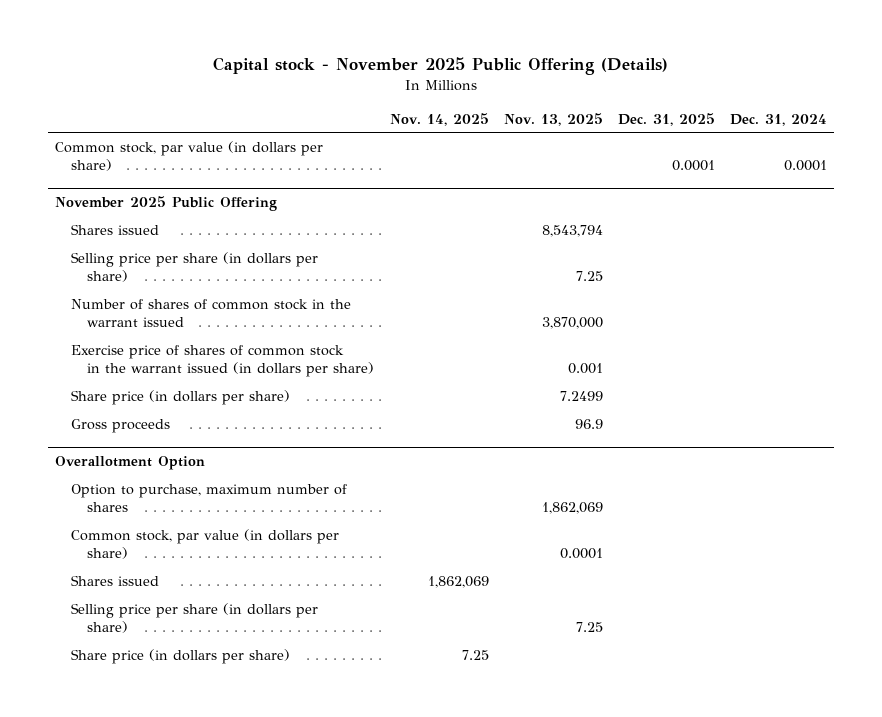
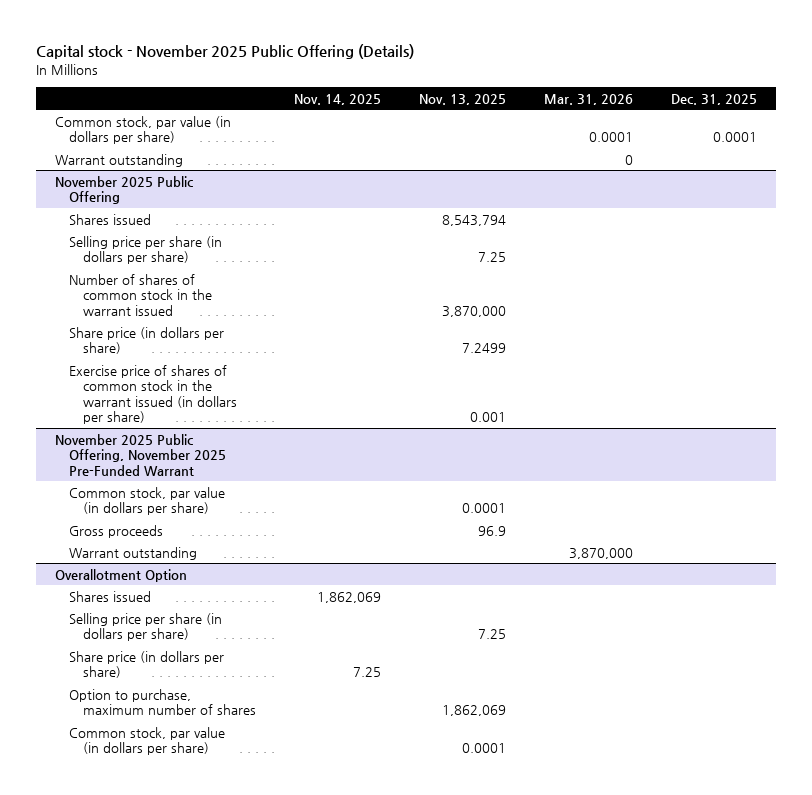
- | Nov. 14, 2025 | Nov. 13, 2025 | Dec. 31, 2025 | Dec. 31, 2024
+ | Nov. 14, 2025 | Nov. 13, 2025 | Mar. 31, 2026 | Dec. 31, 2025
+ Warrant outstanding | | | 0 |
@ November 2025 Public Offering
moved down: Exercise price of shares of common stock in the warrant issued (in dollars per share) | | 0.001 | |
+ November 2025 Public Offering, November 2025 Pre-Funded Warrant
+ Common stock, par value (in dollars per share) | | 0.0001 | |
+ Warrant outstanding | | | 3,870,000 |
@ Overallotment Option
moved down: Option to purchase, maximum number of shares | | 1,862,069 | |
moved down: Common stock, par value (in dollars per share) | | 0.0001 | |

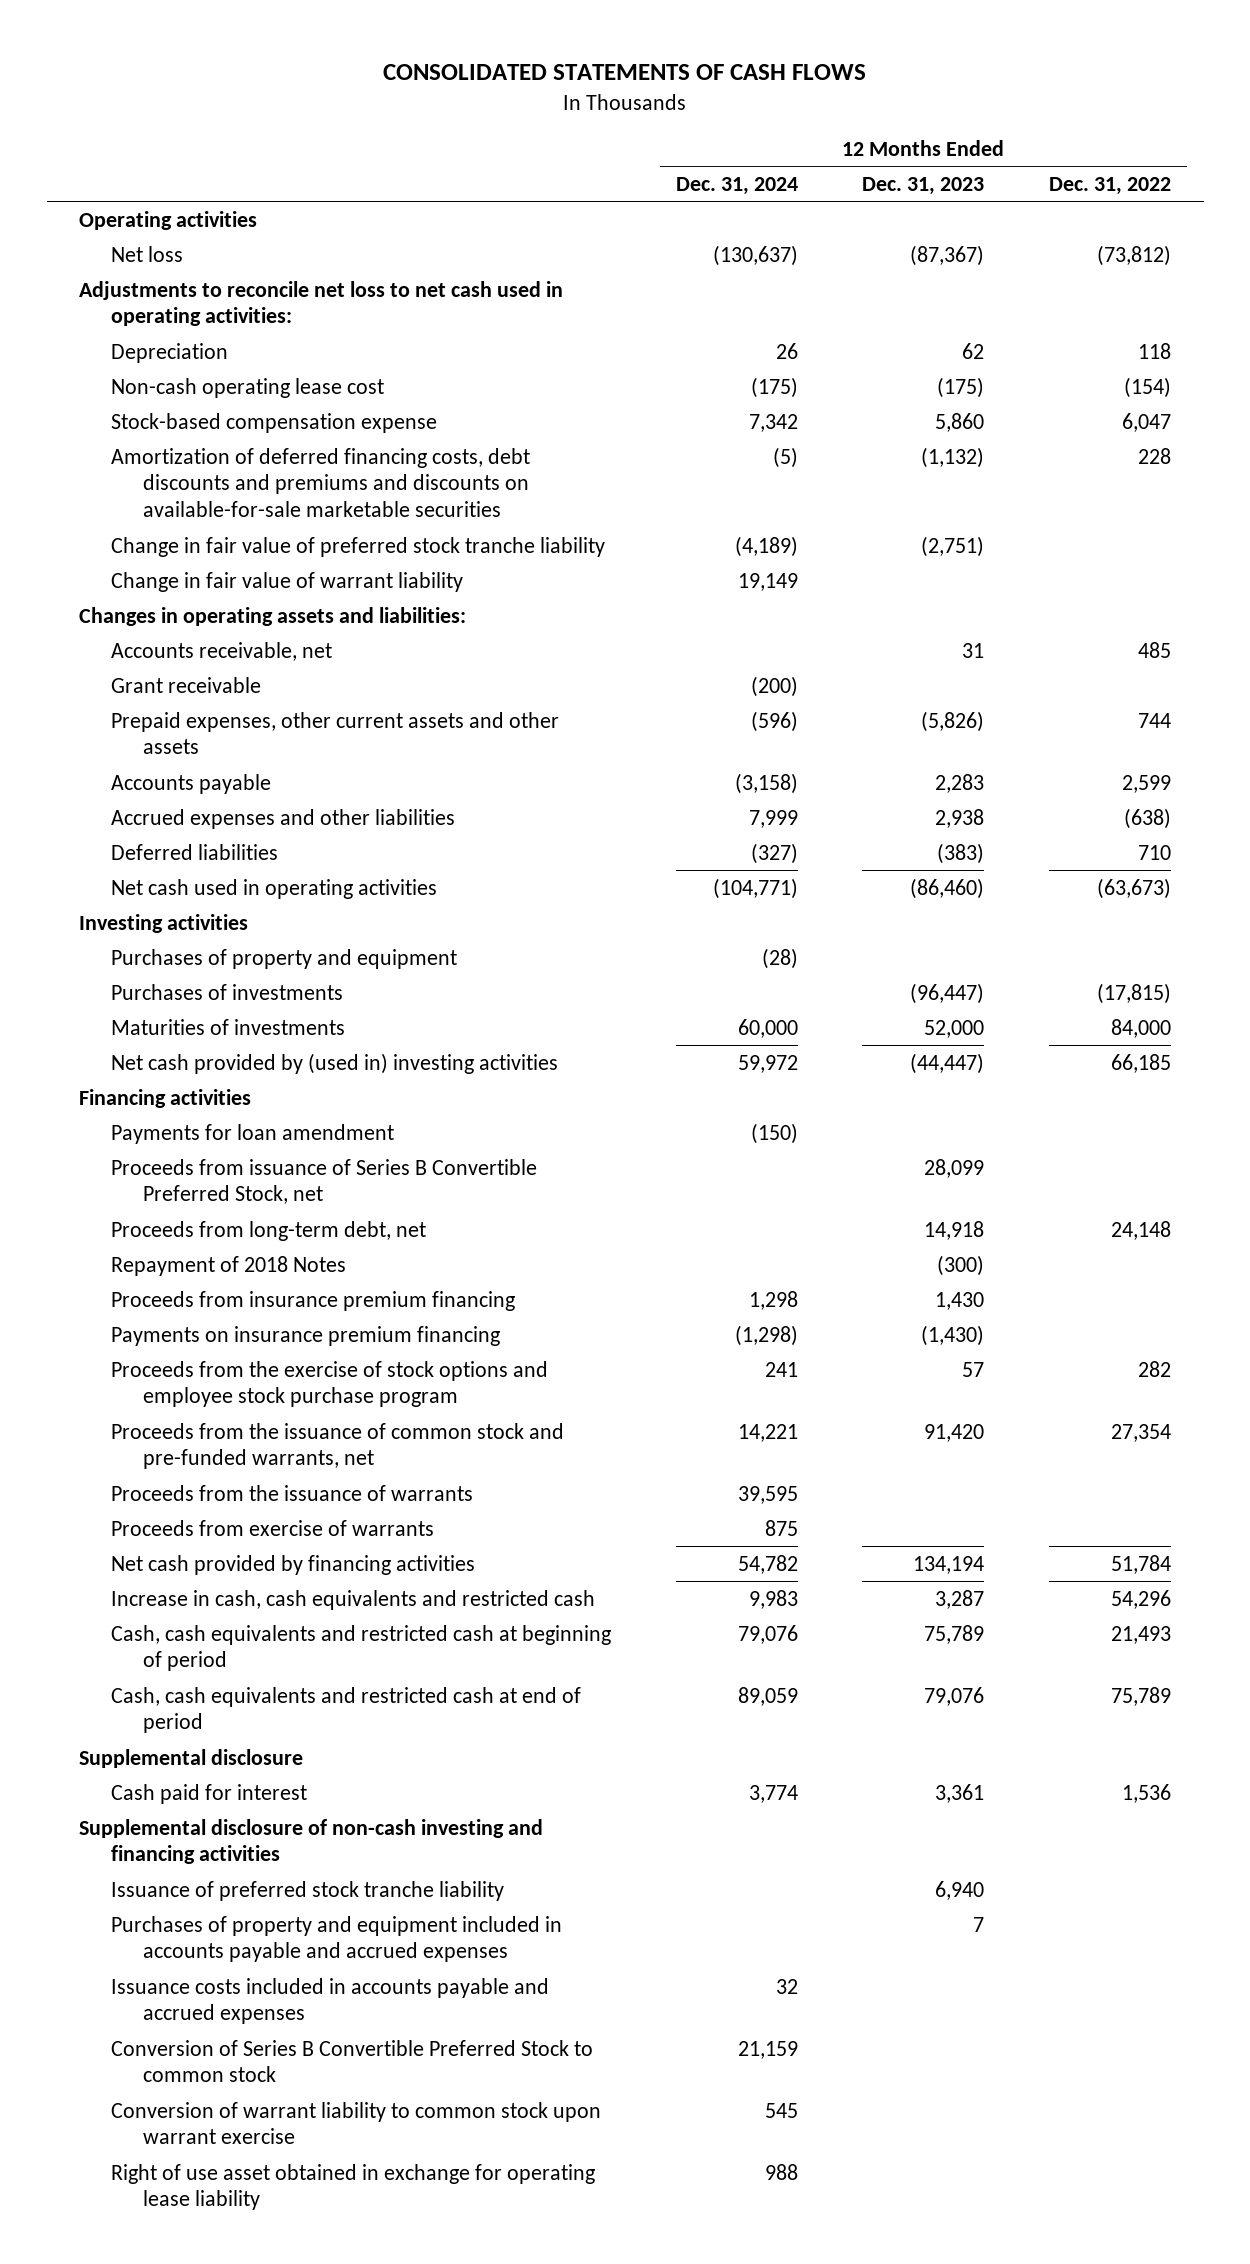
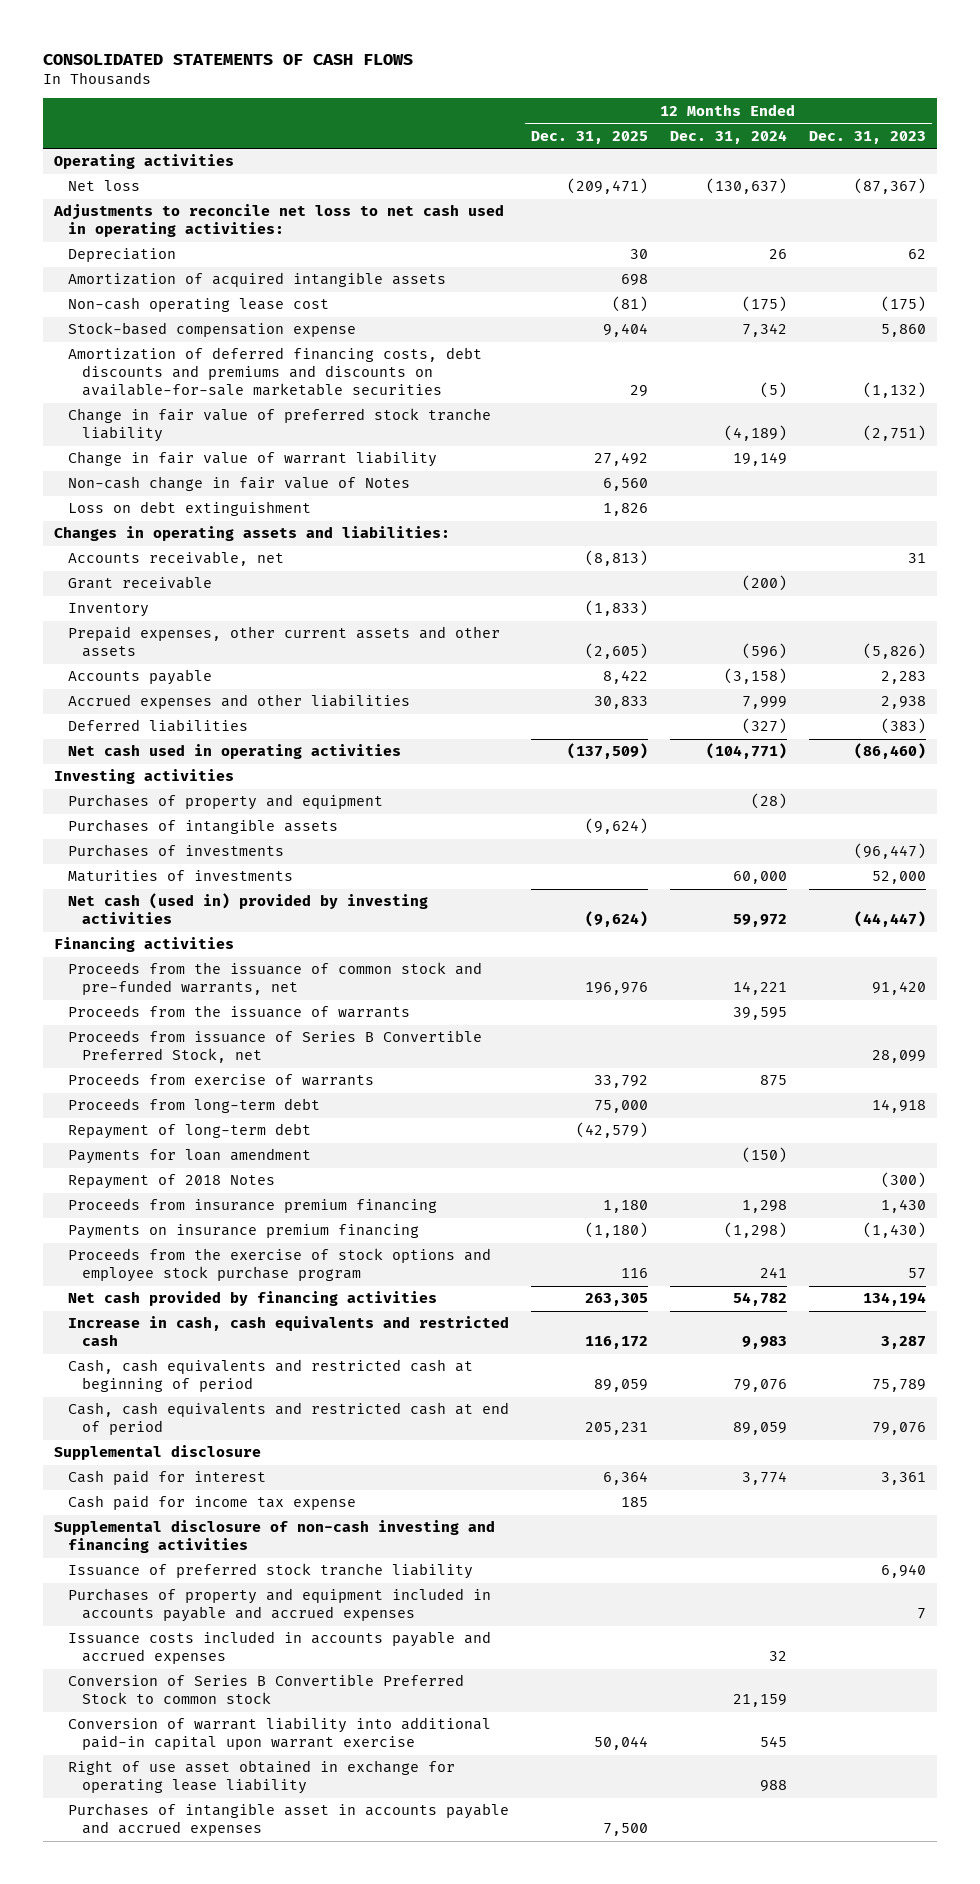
- | 12 Months Ended Dec. 31, 2024 | 12 Months Ended Dec. 31, 2023 | 12 Months Ended Dec. 31, 2022
+ | 12 Months Ended Dec. 31, 2025 | 12 Months Ended Dec. 31, 2024 | 12 Months Ended Dec. 31, 2023
+ Amortization of acquired intangible assets | 698 | |
+ Non-cash change in fair value of Notes | 6,560 | |
+ Loss on debt extinguishment | 1,826 | |
+ Inventory | (1,833) | |
+ Purchases of intangible assets | (9,624) | |
- Net cash provided by (used in) investing activities | 59,972 | (44,447) | 66,185
+ Net cash (used in) provided by investing activities | (9,624) | 59,972 | (44,447)
moved up: Proceeds from the issuance of common stock and pre-funded warrants, net | 196,976 | 14,221 | 91,420
moved up: Proceeds from the issuance of warrants | | 39,595 |
- Proceeds from long-term debt, net | | 14,918 | 24,148
moved up: Proceeds from exercise of warrants | 33,792 | 875 |
+ Proceeds from long-term debt | 75,000 | | 14,918
+ Repayment of long-term debt | (42,579) | |
moved down: Payments for loan amendment | | (150) |
+ Cash paid for income tax expense | 185 | |
- Conversion of warrant liability to common stock upon warrant exercise | 545 | |
+ Conversion of warrant liability into additional paid-in capital upon warrant exercise | 50,044 | 545 |
+ Purchases of intangible asset in accounts payable and accrued expenses | 7,500 | |

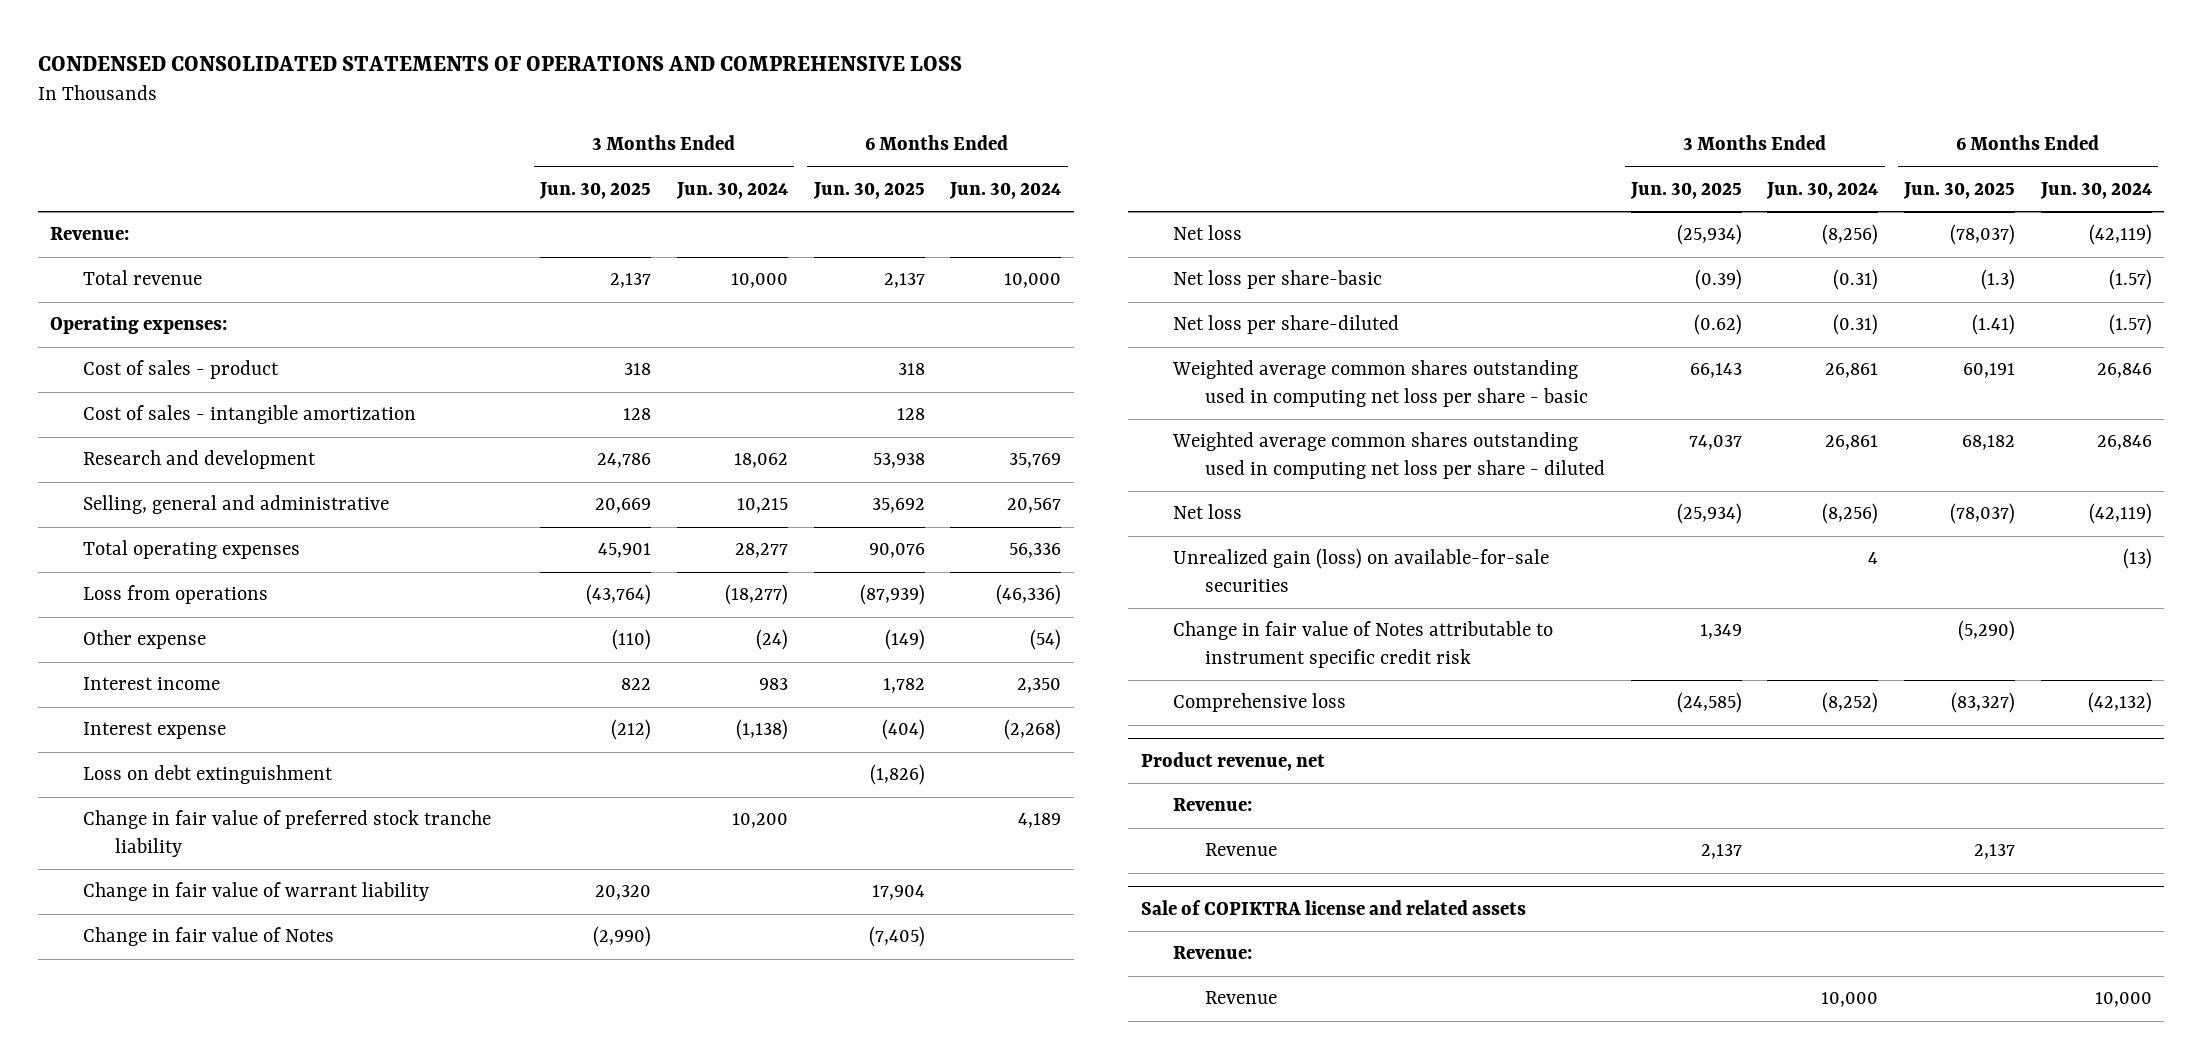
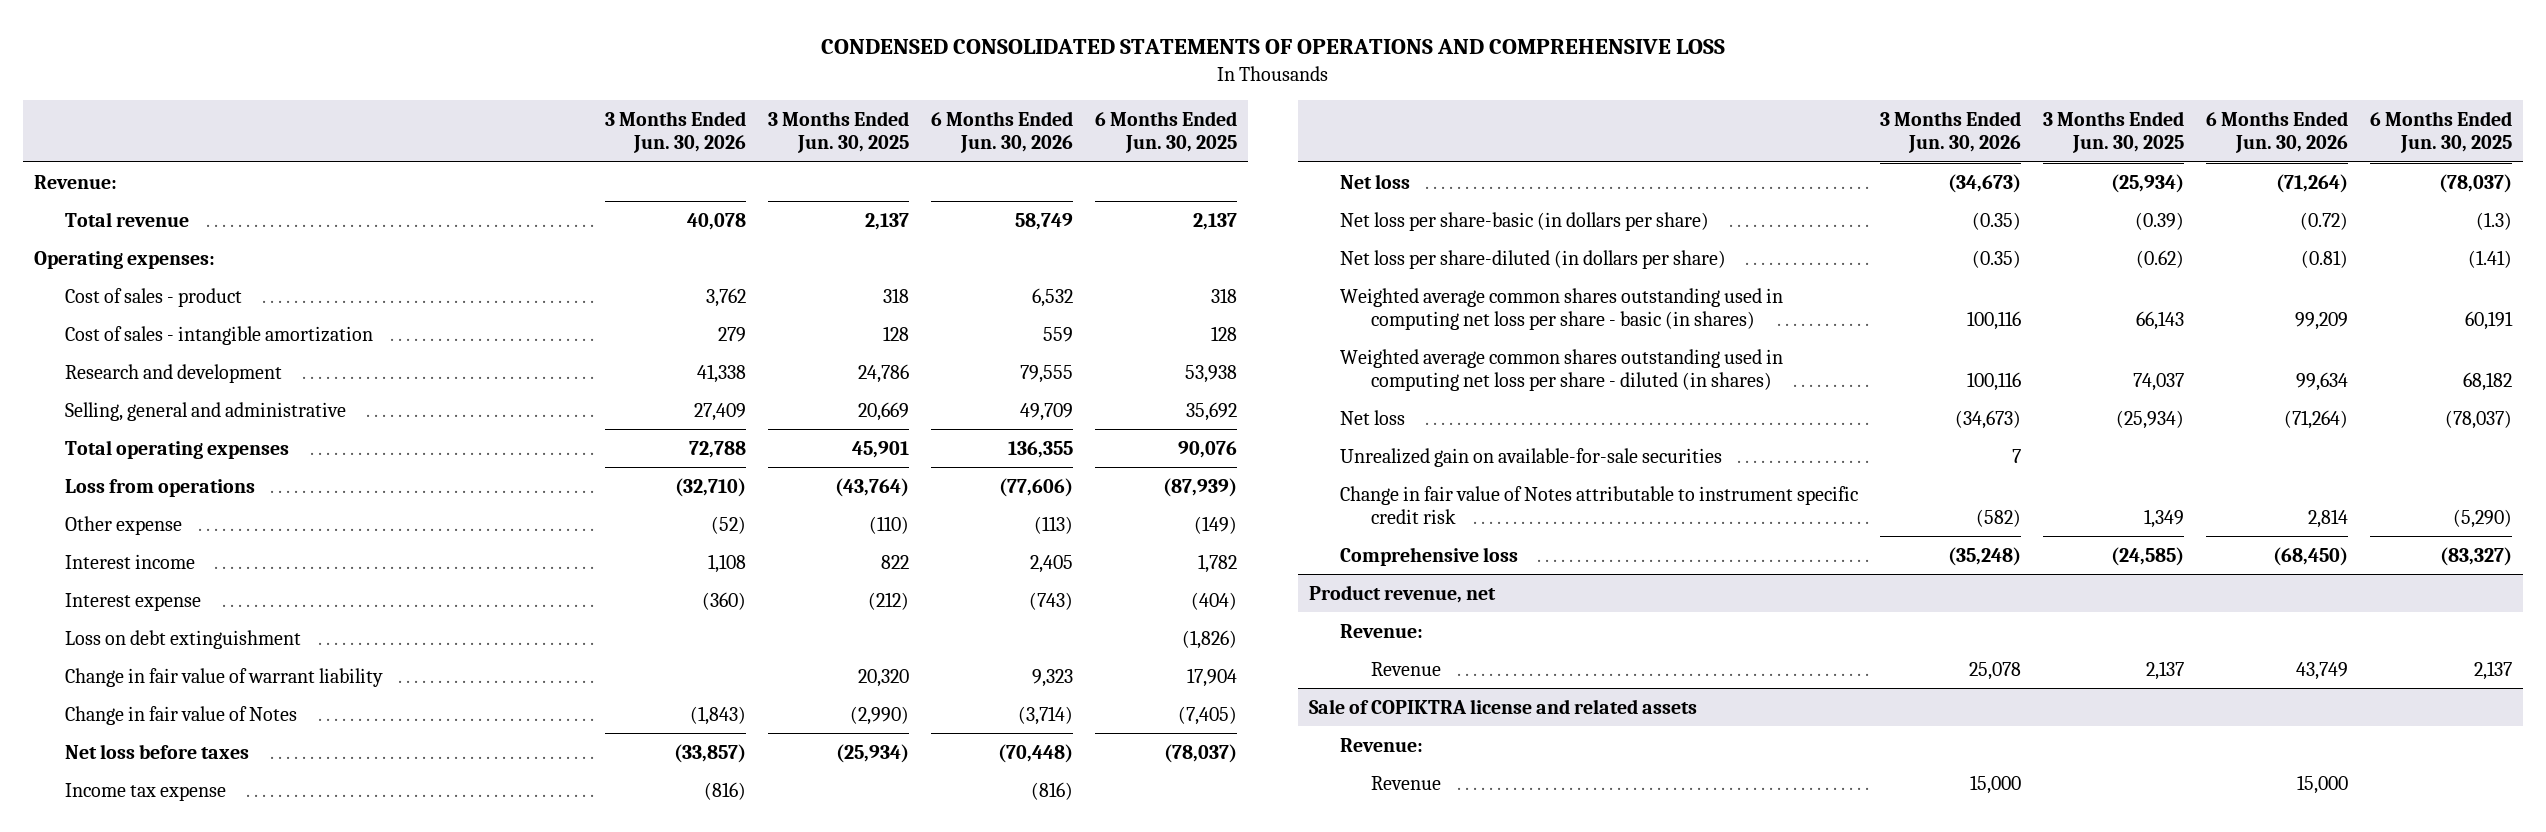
- | 3 Months Ended Jun. 30, 2025 | 3 Months Ended Jun. 30, 2024 | 6 Months Ended Jun. 30, 2025 | 6 Months Ended Jun. 30, 2024
+ | 3 Months Ended Jun. 30, 2026 | 3 Months Ended Jun. 30, 2025 | 6 Months Ended Jun. 30, 2026 | 6 Months Ended Jun. 30, 2025
- Change in fair value of preferred stock tranche liability | | 10,200 | | 4,189
+ Net loss before taxes | (33,857) | (25,934) | (70,448) | (78,037)
+ Income tax expense | (816) | | (816) |
- Net loss per share-basic | (0.39) | (0.31) | (1.3) | (1.57)
- Net loss per share-diluted | (0.62) | (0.31) | (1.41) | (1.57)
- Weighted average common shares outstanding used in computing net loss per share - basic | 66,143 | 26,861 | 60,191 | 26,846
- Weighted average common shares outstanding used in computing net loss per share - diluted | 74,037 | 26,861 | 68,182 | 26,846
+ Net loss per share-basic (in dollars per share) | (0.35) | (0.39) | (0.72) | (1.3)
+ Net loss per share-diluted (in dollars per share) | (0.35) | (0.62) | (0.81) | (1.41)
+ Weighted average common shares outstanding used in computing net loss per share - basic (in shares) | 100,116 | 66,143 | 99,209 | 60,191
+ Weighted average common shares outstanding used in computing net loss per share - diluted (in shares) | 100,116 | 74,037 | 99,634 | 68,182
- Unrealized gain (loss) on available-for-sale securities | | 4 | | (13)
+ Unrealized gain on available-for-sale securities | 7 | | |

